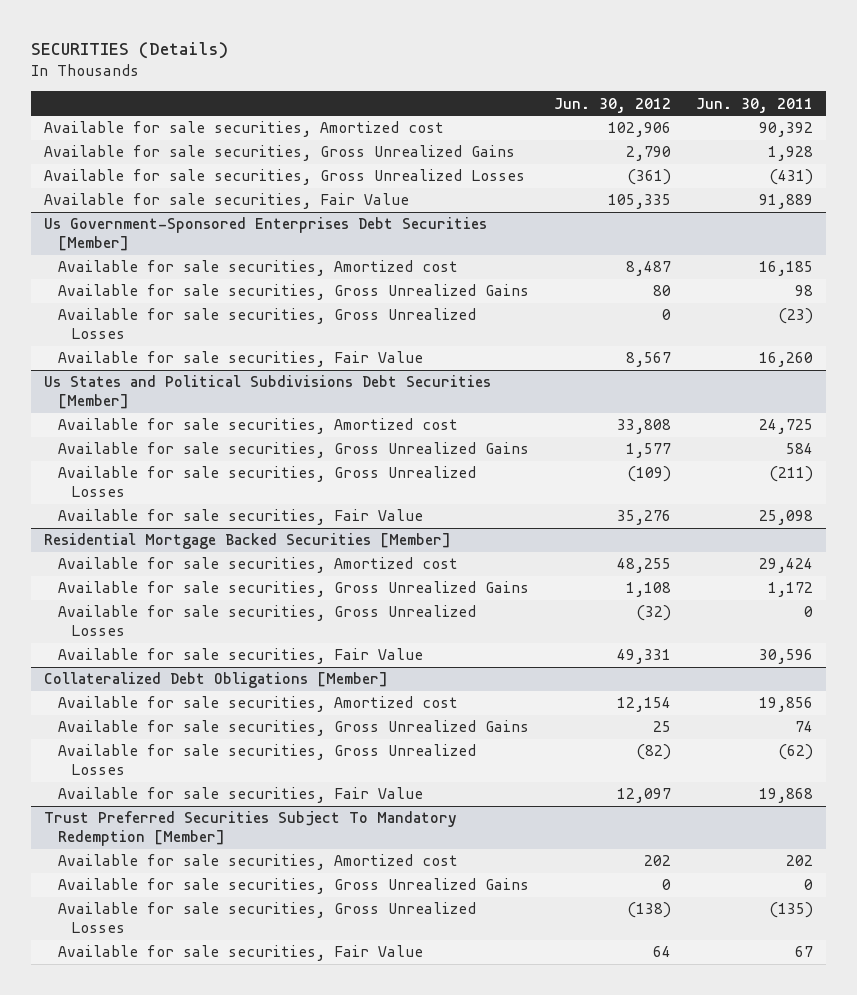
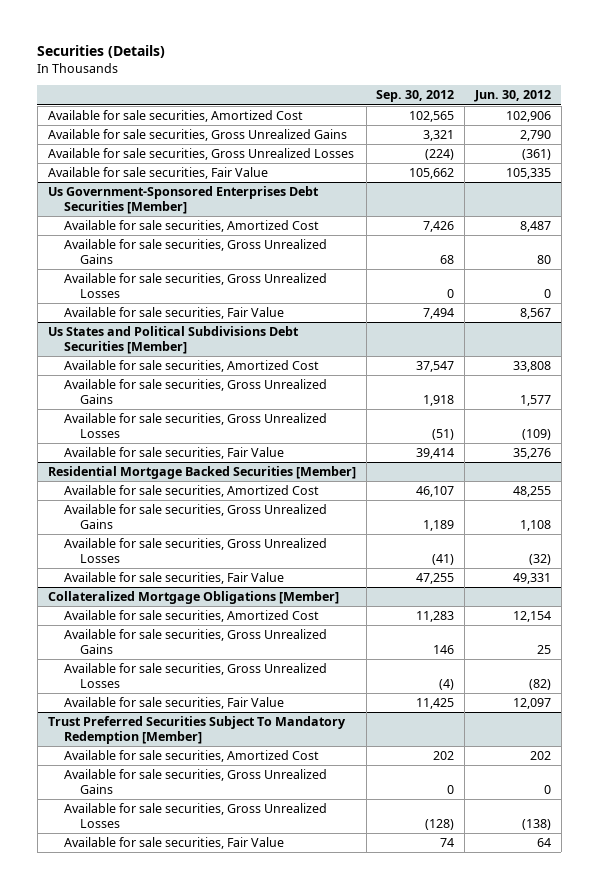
- SECURITIES (Details)
+ Securities (Details)
- | Jun. 30, 2012 | Jun. 30, 2011
+ | Sep. 30, 2012 | Jun. 30, 2012
- Available for sale securities, Amortized cost | 102,906 | 90,392
+ Available for sale securities, Amortized Cost | 102,565 | 102,906
@ Us Government-Sponsored Enterprises Debt Securities [Member]
- Available for sale securities, Amortized cost | 8,487 | 16,185
+ Available for sale securities, Amortized Cost | 7,426 | 8,487
@ Us States and Political Subdivisions Debt Securities [Member]
- Available for sale securities, Amortized cost | 33,808 | 24,725
+ Available for sale securities, Amortized Cost | 37,547 | 33,808
@ Residential Mortgage Backed Securities [Member]
- Available for sale securities, Amortized cost | 48,255 | 29,424
+ Available for sale securities, Amortized Cost | 46,107 | 48,255
- Collateralized Debt Obligations [Member]
- Available for sale securities, Amortized cost | 12,154 | 19,856
+ Collateralized Mortgage Obligations [Member]
+ Available for sale securities, Amortized Cost | 11,283 | 12,154
@ Trust Preferred Securities Subject To Mandatory Redemption [Member]
- Available for sale securities, Amortized cost | 202 | 202
+ Available for sale securities, Amortized Cost | 202 | 202

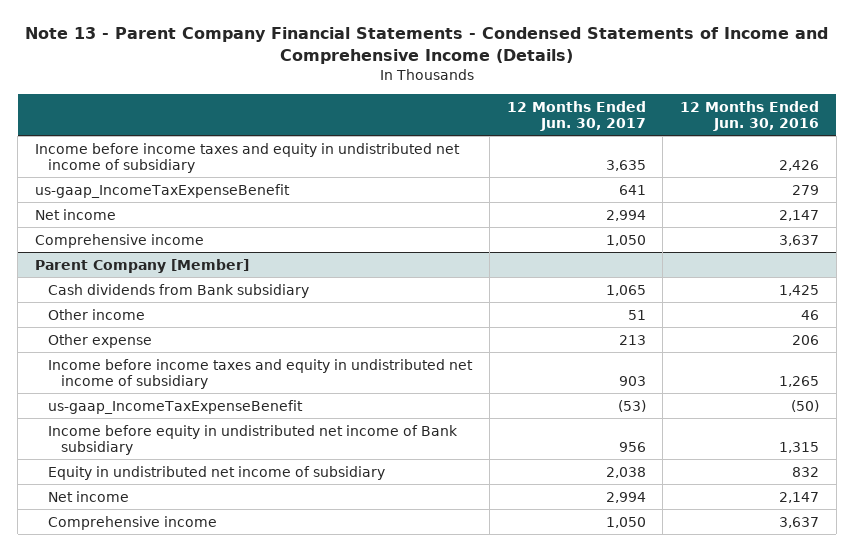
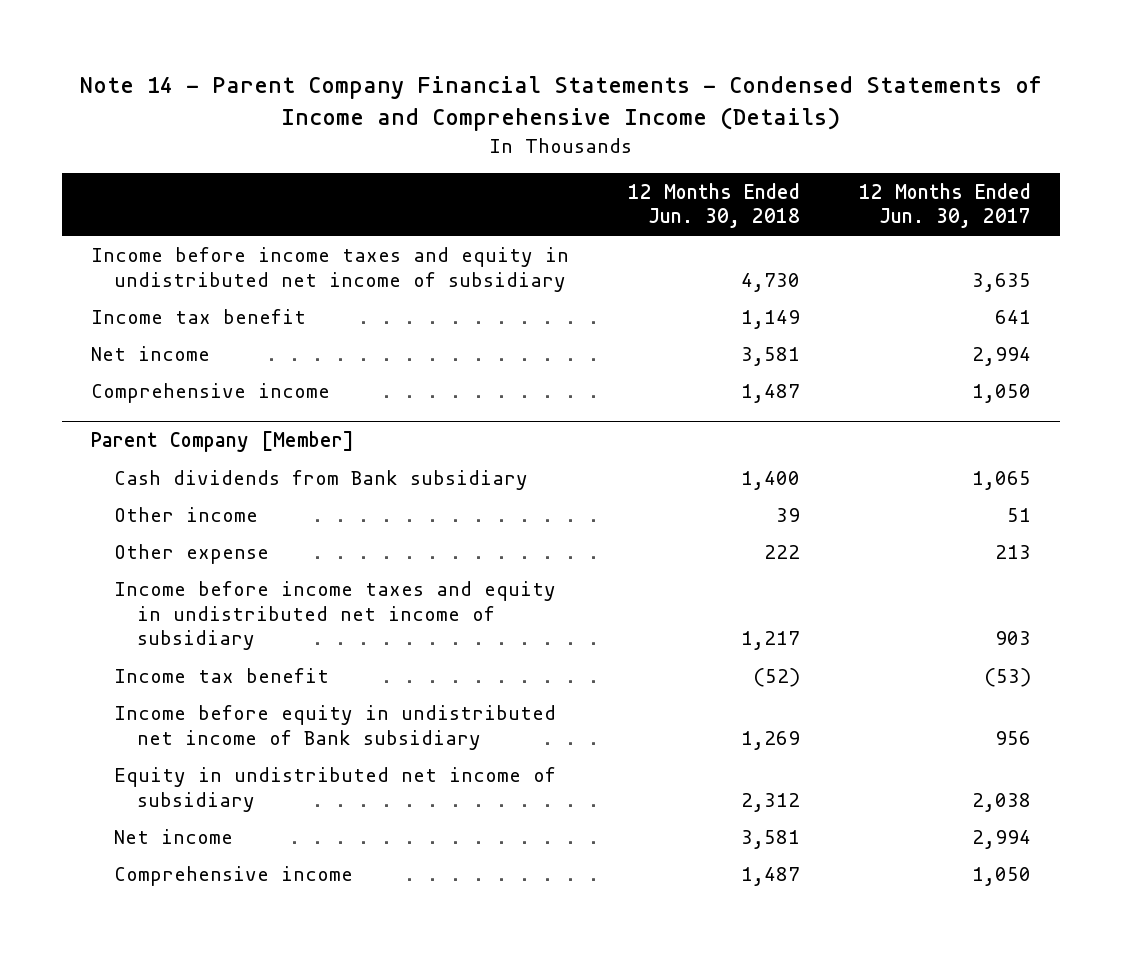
- Note 13 - Parent Company Financial Statements - Condensed Statements of Income and Comprehensive Income (Details)
+ Note 14 - Parent Company Financial Statements - Condensed Statements of Income and Comprehensive Income (Details)
- | 12 Months Ended Jun. 30, 2017 | 12 Months Ended Jun. 30, 2016
+ | 12 Months Ended Jun. 30, 2018 | 12 Months Ended Jun. 30, 2017
- us-gaap_IncomeTaxExpenseBenefit | 641 | 279
+ Income tax benefit | 1,149 | 641
@ Parent Company [Member]
- us-gaap_IncomeTaxExpenseBenefit | (53) | (50)
+ Income tax benefit | (52) | (53)

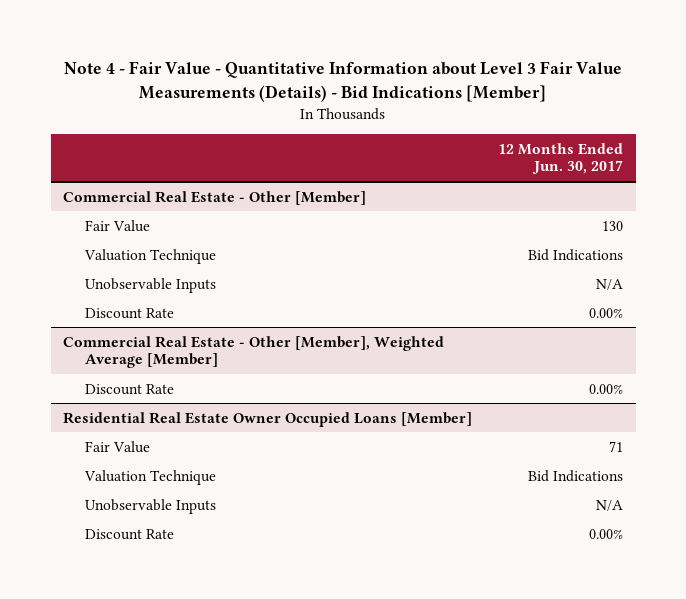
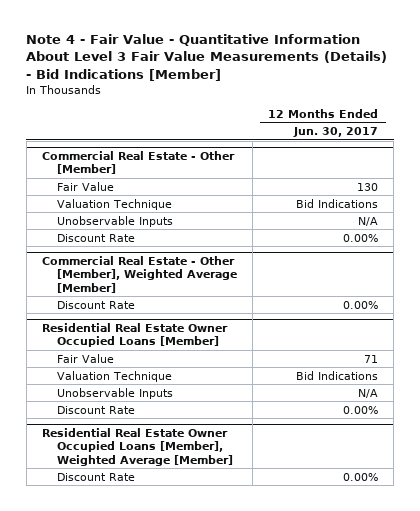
- Note 4 - Fair Value - Quantitative Information about Level 3 Fair Value Measurements (Details) - Bid Indications [Member]
+ Note 4 - Fair Value - Quantitative Information About Level 3 Fair Value Measurements (Details) - Bid Indications [Member]
+ Residential Real Estate Owner Occupied Loans [Member], Weighted Average [Member]
+ Discount Rate | 0.00%

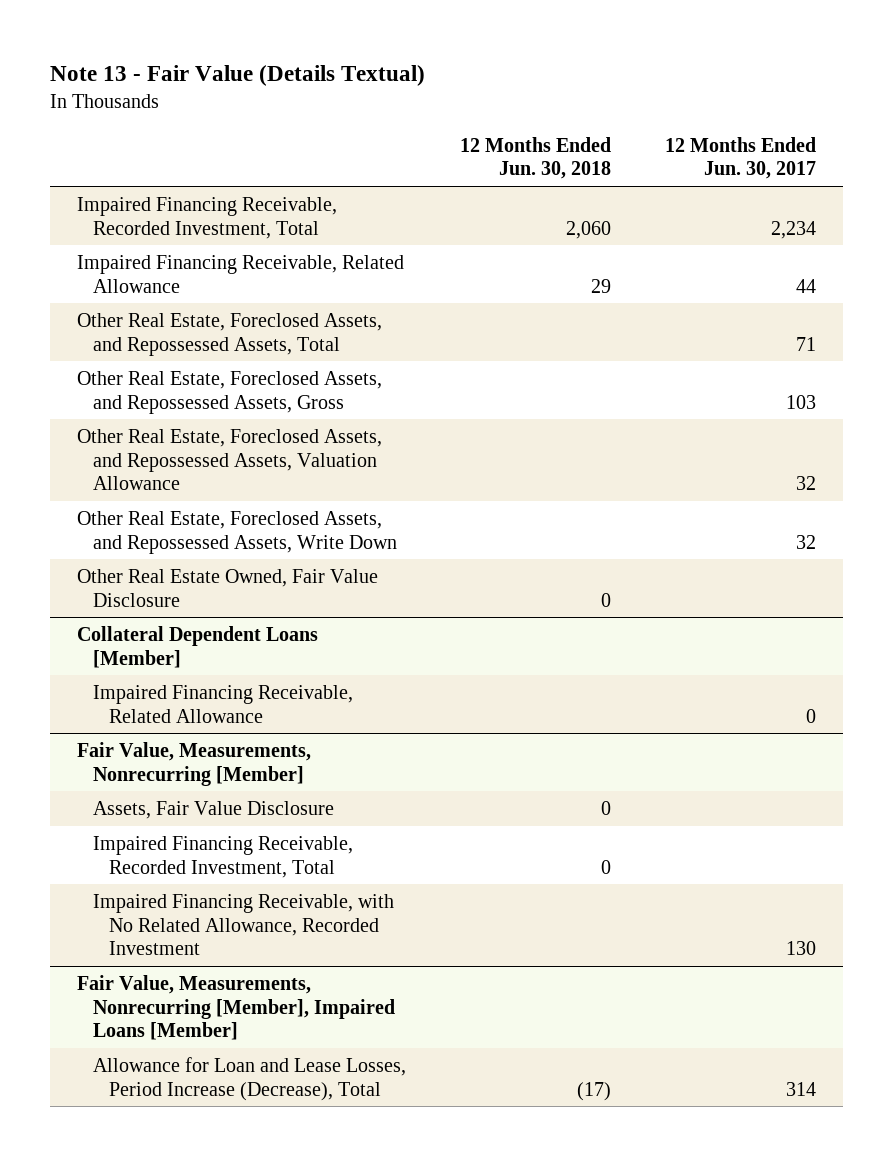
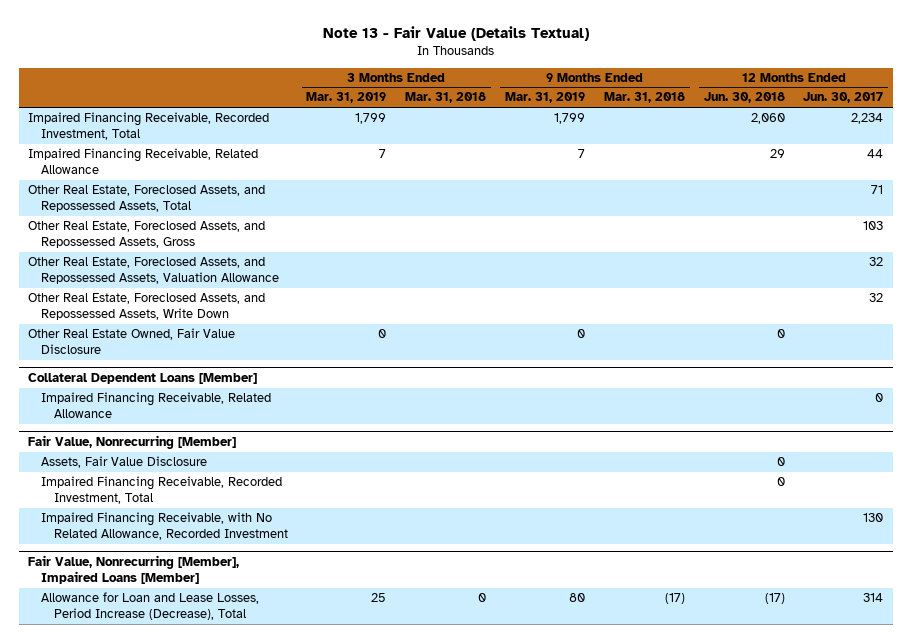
- | 12 Months Ended Jun. 30, 2018 | 12 Months Ended Jun. 30, 2017
+ | 3 Months Ended Mar. 31, 2019 | 3 Months Ended Mar. 31, 2018 | 9 Months Ended Mar. 31, 2019 | 9 Months Ended Mar. 31, 2018 | 12 Months Ended Jun. 30, 2018 | 12 Months Ended Jun. 30, 2017
- Fair Value, Measurements, Nonrecurring [Member]
+ Fair Value, Nonrecurring [Member]
- Fair Value, Measurements, Nonrecurring [Member], Impaired Loans [Member]
+ Fair Value, Nonrecurring [Member], Impaired Loans [Member]

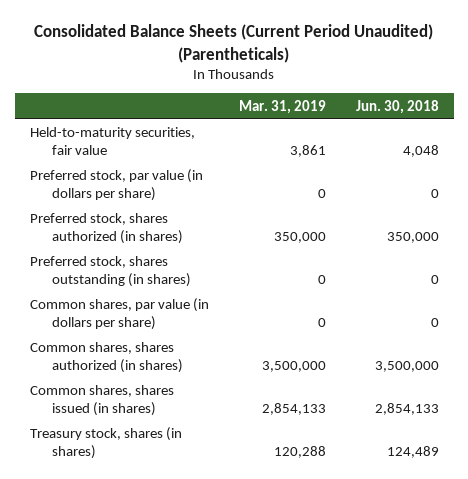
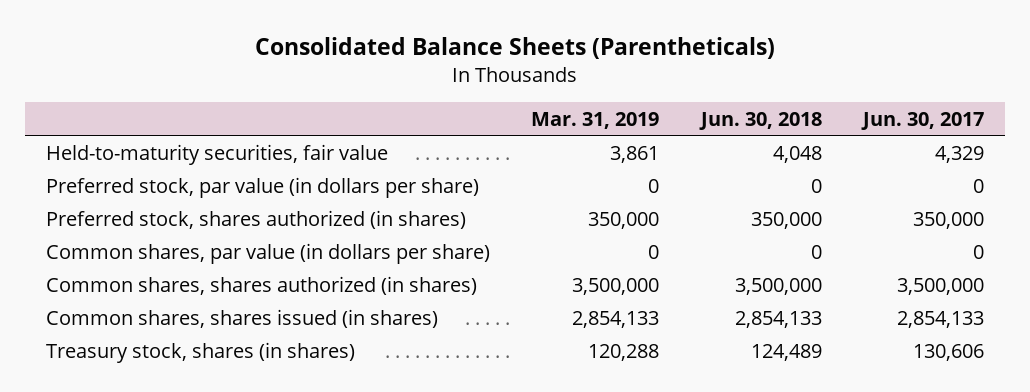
- Consolidated Balance Sheets (Current Period Unaudited) (Parentheticals)
+ Consolidated Balance Sheets (Parentheticals)
- | Mar. 31, 2019 | Jun. 30, 2018
+ | Mar. 31, 2019 | Jun. 30, 2018 | Jun. 30, 2017
- Preferred stock, shares outstanding (in shares) | 0 | 0

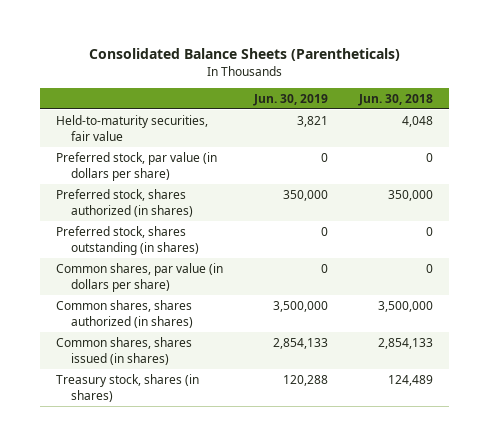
- | Mar. 31, 2019 | Jun. 30, 2018 | Jun. 30, 2017
+ | Jun. 30, 2019 | Jun. 30, 2018
+ Preferred stock, shares outstanding (in shares) | 0 | 0

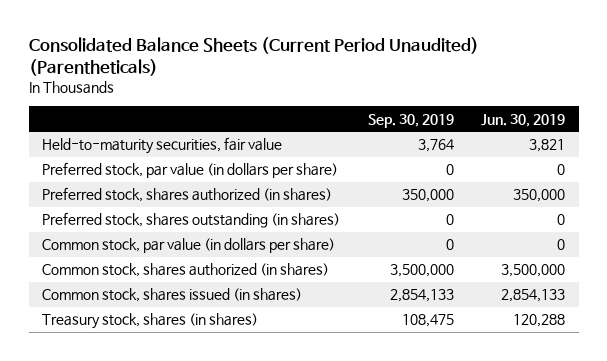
- Consolidated Balance Sheets (Parentheticals)
+ Consolidated Balance Sheets (Current Period Unaudited) (Parentheticals)
- | Jun. 30, 2019 | Jun. 30, 2018
+ | Sep. 30, 2019 | Jun. 30, 2019
- Common shares, par value (in dollars per share) | 0 | 0
- Common shares, shares authorized (in shares) | 3,500,000 | 3,500,000
- Common shares, shares issued (in shares) | 2,854,133 | 2,854,133
+ Common stock, par value (in dollars per share) | 0 | 0
+ Common stock, shares authorized (in shares) | 3,500,000 | 3,500,000
+ Common stock, shares issued (in shares) | 2,854,133 | 2,854,133

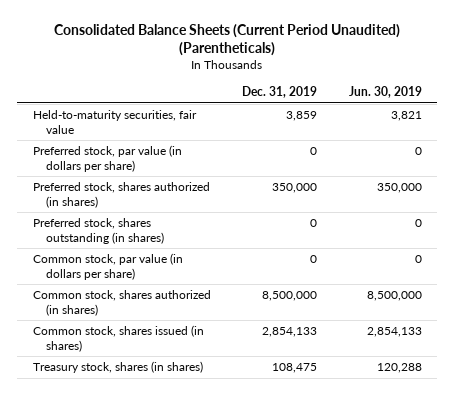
- | Sep. 30, 2019 | Jun. 30, 2019
+ | Dec. 31, 2019 | Jun. 30, 2019
- Common stock, shares authorized (in shares) | 3,500,000 | 3,500,000
+ Common stock, shares authorized (in shares) | 8,500,000 | 8,500,000

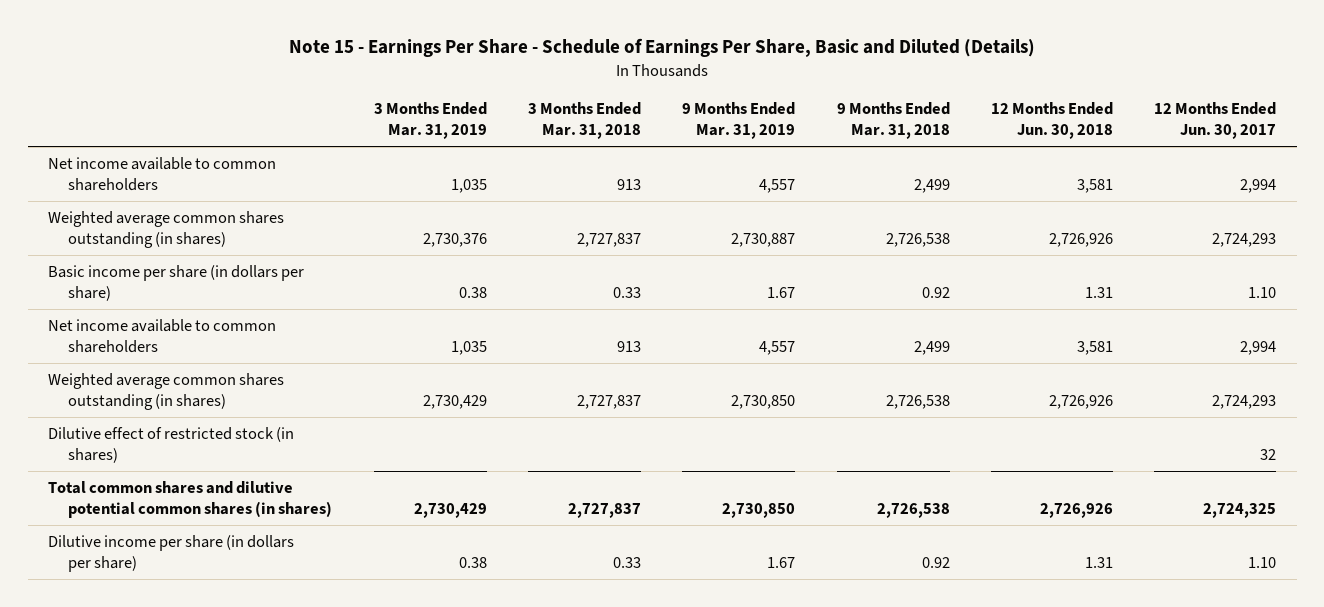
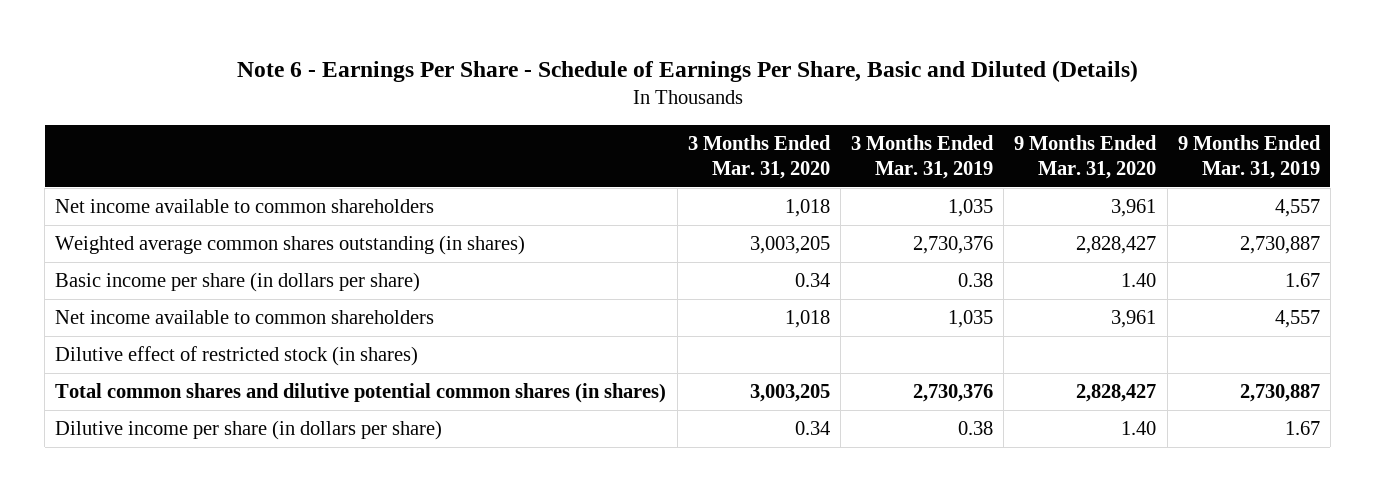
- Note 15 - Earnings Per Share - Schedule of Earnings Per Share, Basic and Diluted (Details)
+ Note 6 - Earnings Per Share - Schedule of Earnings Per Share, Basic and Diluted (Details)
- | 3 Months Ended Mar. 31, 2019 | 3 Months Ended Mar. 31, 2018 | 9 Months Ended Mar. 31, 2019 | 9 Months Ended Mar. 31, 2018 | 12 Months Ended Jun. 30, 2018 | 12 Months Ended Jun. 30, 2017
+ | 3 Months Ended Mar. 31, 2020 | 3 Months Ended Mar. 31, 2019 | 9 Months Ended Mar. 31, 2020 | 9 Months Ended Mar. 31, 2019
- Weighted average common shares outstanding (in shares) | 2,730,429 | 2,727,837 | 2,730,850 | 2,726,538 | 2,726,926 | 2,724,293
- Total common shares and dilutive potential common shares (in shares) | 2,730,429 | 2,727,837 | 2,730,850 | 2,726,538 | 2,726,926 | 2,724,325
+ Total common shares and dilutive potential common shares (in shares) | 3,003,205 | 2,730,376 | 2,828,427 | 2,730,887

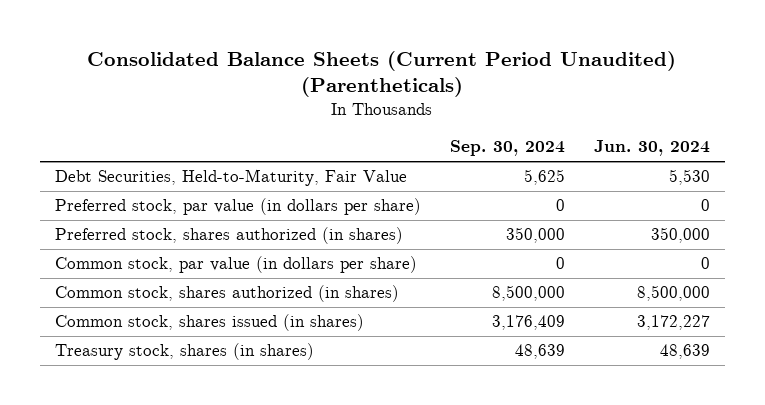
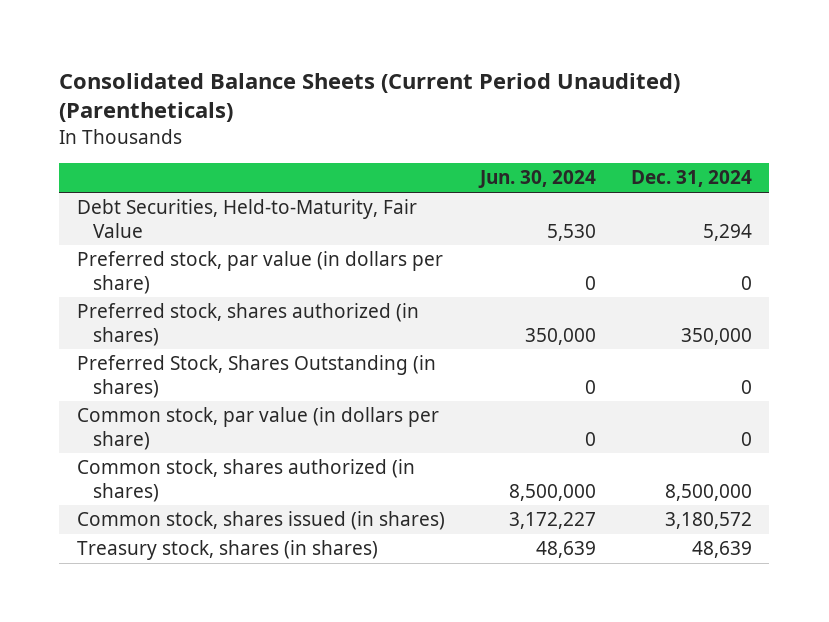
- | Sep. 30, 2024 | Jun. 30, 2024
+ | Jun. 30, 2024 | Dec. 31, 2024
+ Preferred Stock, Shares Outstanding (in shares) | 0 | 0

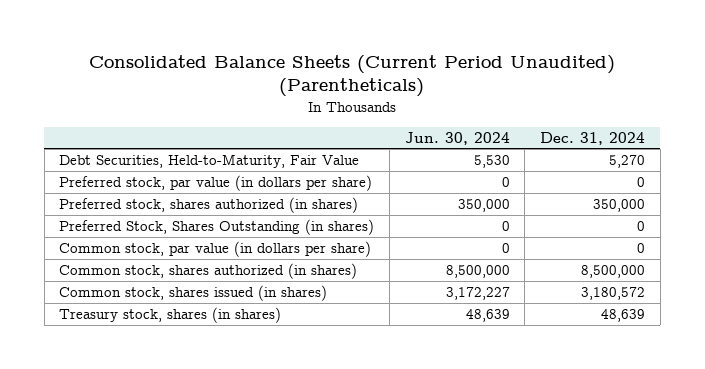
- Debt Securities, Held-to-Maturity, Fair Value | 5,530 | 5,294
+ Debt Securities, Held-to-Maturity, Fair Value | 5,530 | 5,270

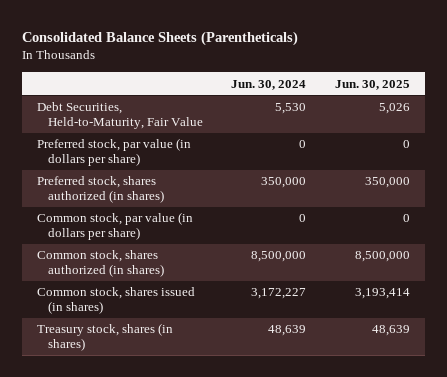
- Consolidated Balance Sheets (Current Period Unaudited) (Parentheticals)
+ Consolidated Balance Sheets (Parentheticals)
- | Jun. 30, 2024 | Dec. 31, 2024
+ | Jun. 30, 2024 | Jun. 30, 2025
- Preferred Stock, Shares Outstanding (in shares) | 0 | 0

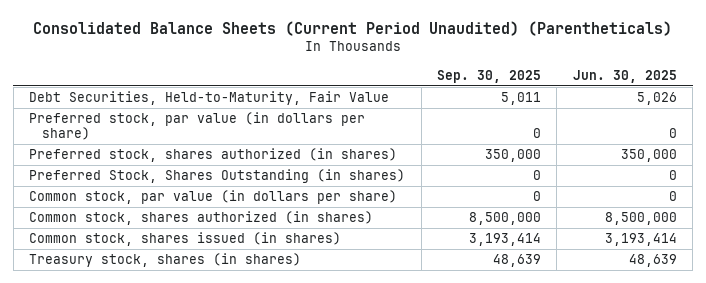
- Consolidated Balance Sheets (Parentheticals)
+ Consolidated Balance Sheets (Current Period Unaudited) (Parentheticals)
- | Jun. 30, 2024 | Jun. 30, 2025
+ | Sep. 30, 2025 | Jun. 30, 2025
+ Preferred Stock, Shares Outstanding (in shares) | 0 | 0

